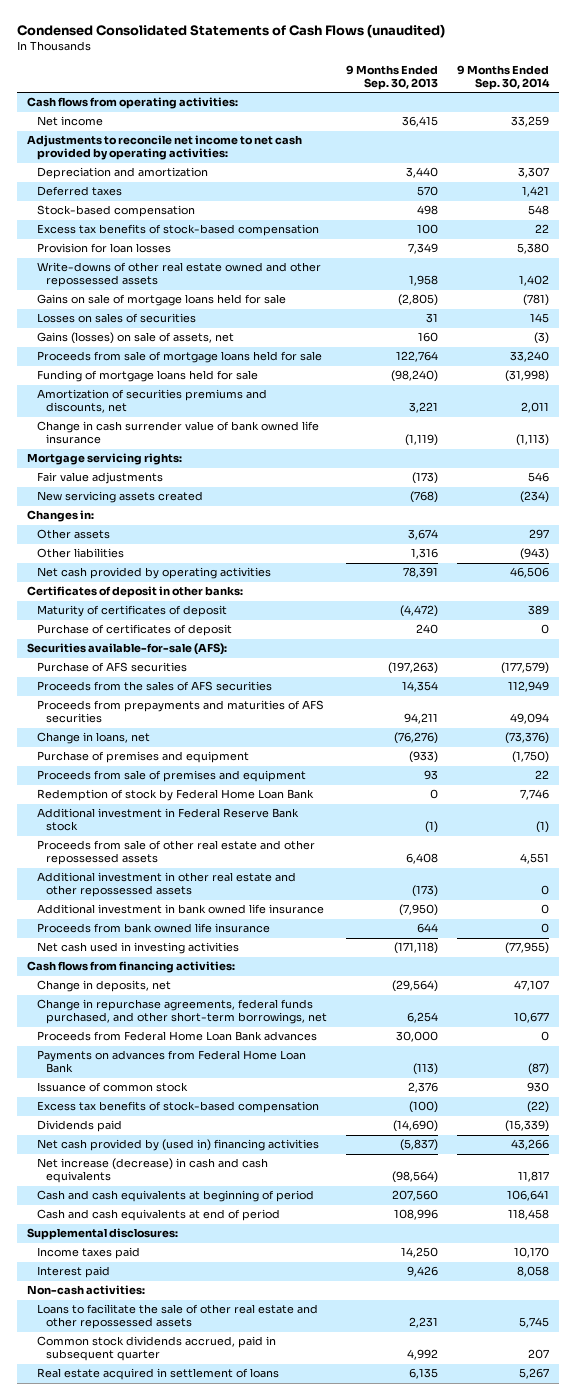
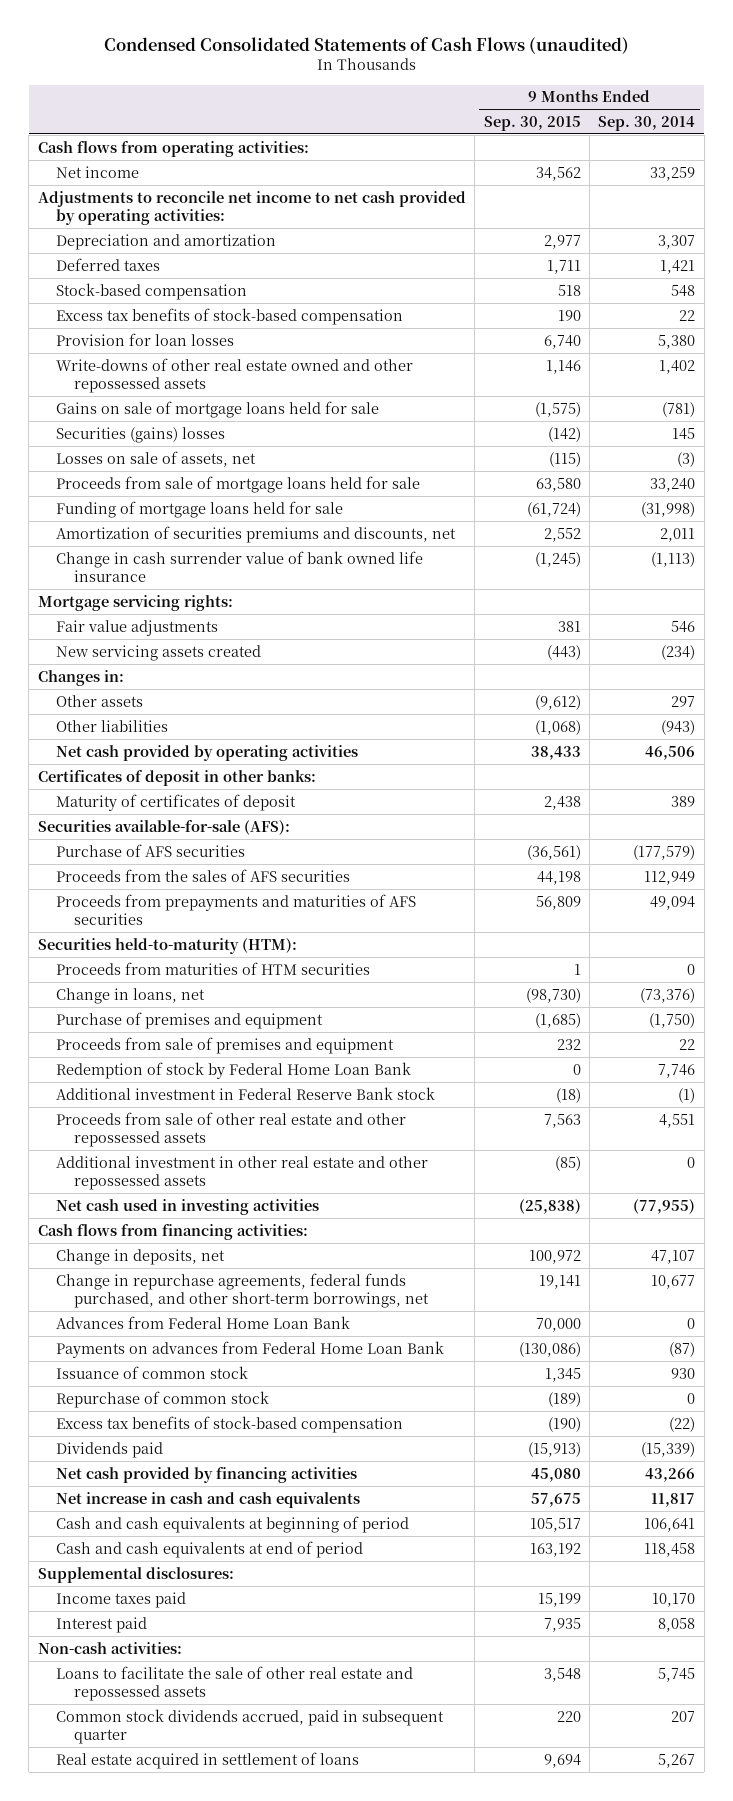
- | 9 Months Ended Sep. 30, 2013 | 9 Months Ended Sep. 30, 2014
+ | 9 Months Ended Sep. 30, 2015 | 9 Months Ended Sep. 30, 2014
- Losses on sales of securities | 31 | 145
- Gains (losses) on sale of assets, net | 160 | (3)
+ Securities (gains) losses | (142) | 145
+ Losses on sale of assets, net | (115) | (3)
- Purchase of certificates of deposit | 240 | 0
+ Securities held-to-maturity (HTM):
+ Proceeds from maturities of HTM securities | 1 | 0
- Additional investment in bank owned life insurance | (7,950) | 0
- Proceeds from bank owned life insurance | 644 | 0
- Proceeds from Federal Home Loan Bank advances | 30,000 | 0
+ Advances from Federal Home Loan Bank | 70,000 | 0
+ Repurchase of common stock | (189) | 0
- Net cash provided by (used in) financing activities | (5,837) | 43,266
- Net increase (decrease) in cash and cash equivalents | (98,564) | 11,817
+ Net cash provided by financing activities | 45,080 | 43,266
+ Net increase in cash and cash equivalents | 57,675 | 11,817
- Loans to facilitate the sale of other real estate and other repossessed assets | 2,231 | 5,745
+ Loans to facilitate the sale of other real estate and repossessed assets | 3,548 | 5,745

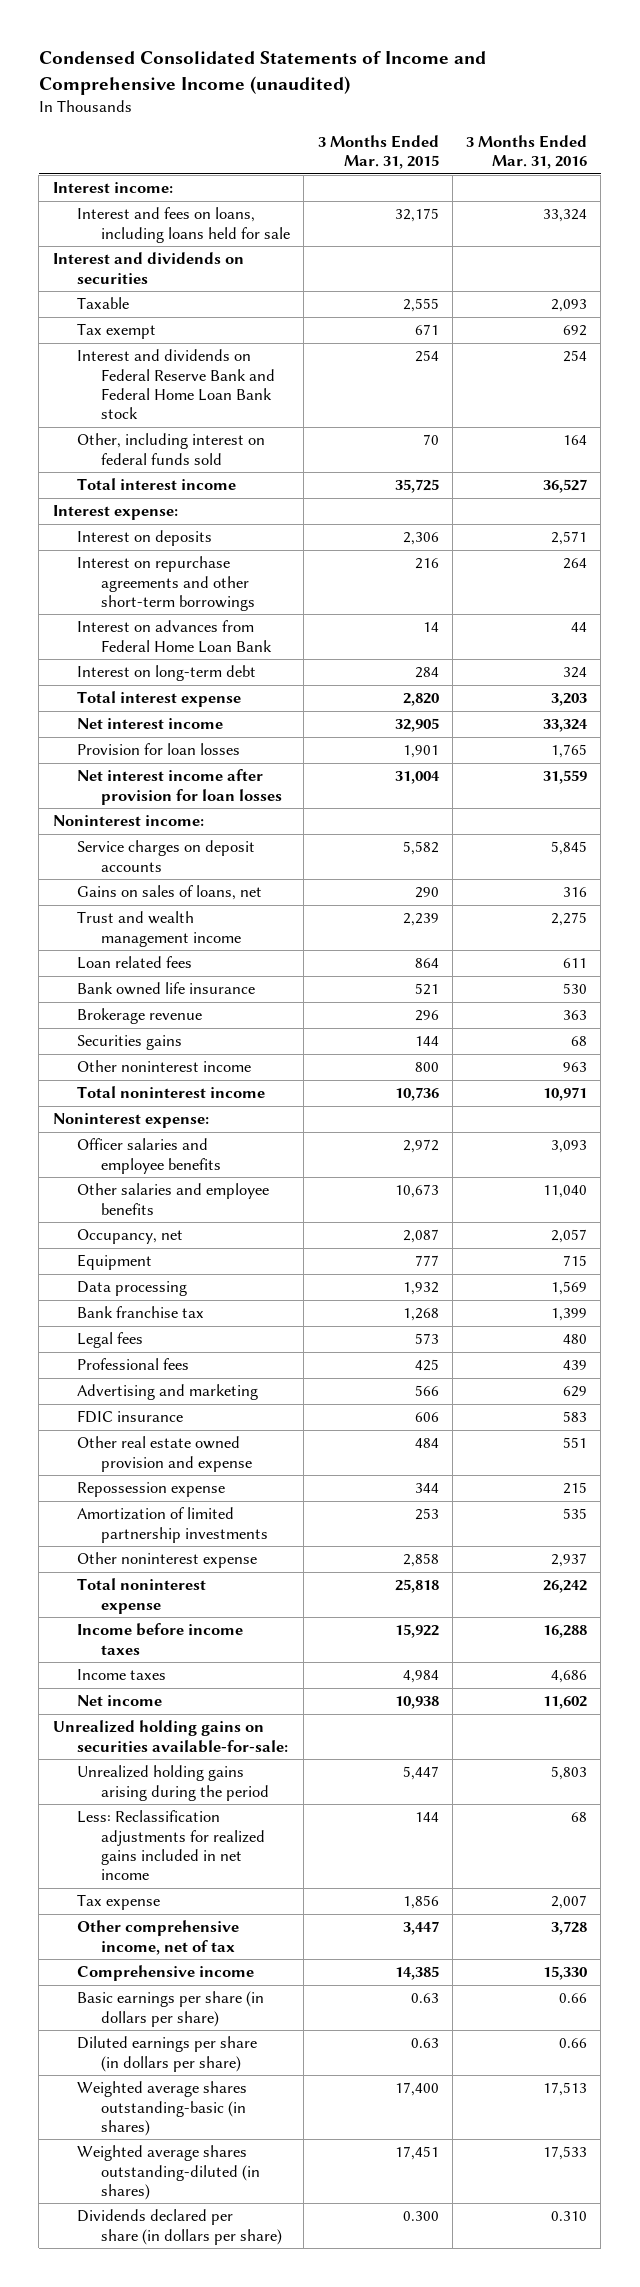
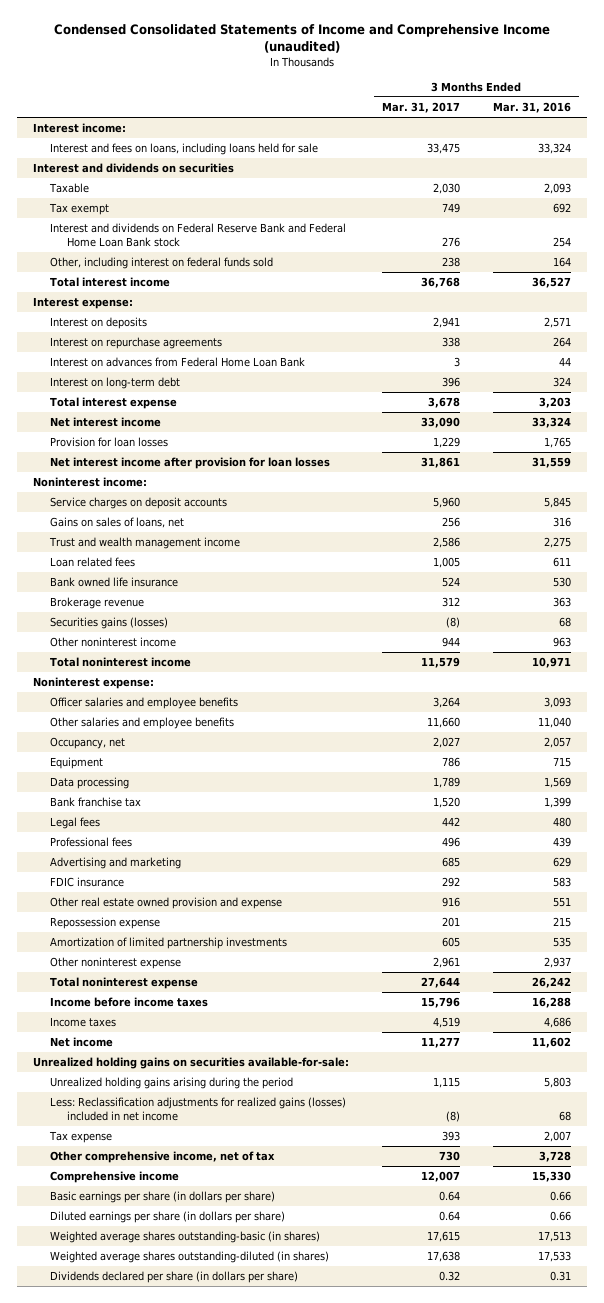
- | 3 Months Ended Mar. 31, 2015 | 3 Months Ended Mar. 31, 2016
+ | 3 Months Ended Mar. 31, 2017 | 3 Months Ended Mar. 31, 2016
- Interest on repurchase agreements and other short-term borrowings | 216 | 264
+ Interest on repurchase agreements | 338 | 264
- Securities gains | 144 | 68
+ Securities gains (losses) | (8) | 68
- Less: Reclassification adjustments for realized gains included in net income | 144 | 68
+ Less: Reclassification adjustments for realized gains (losses) included in net income | (8) | 68
- Dividends declared per share (in dollars per share) | 0.300 | 0.310
+ Dividends declared per share (in dollars per share) | 0.32 | 0.31

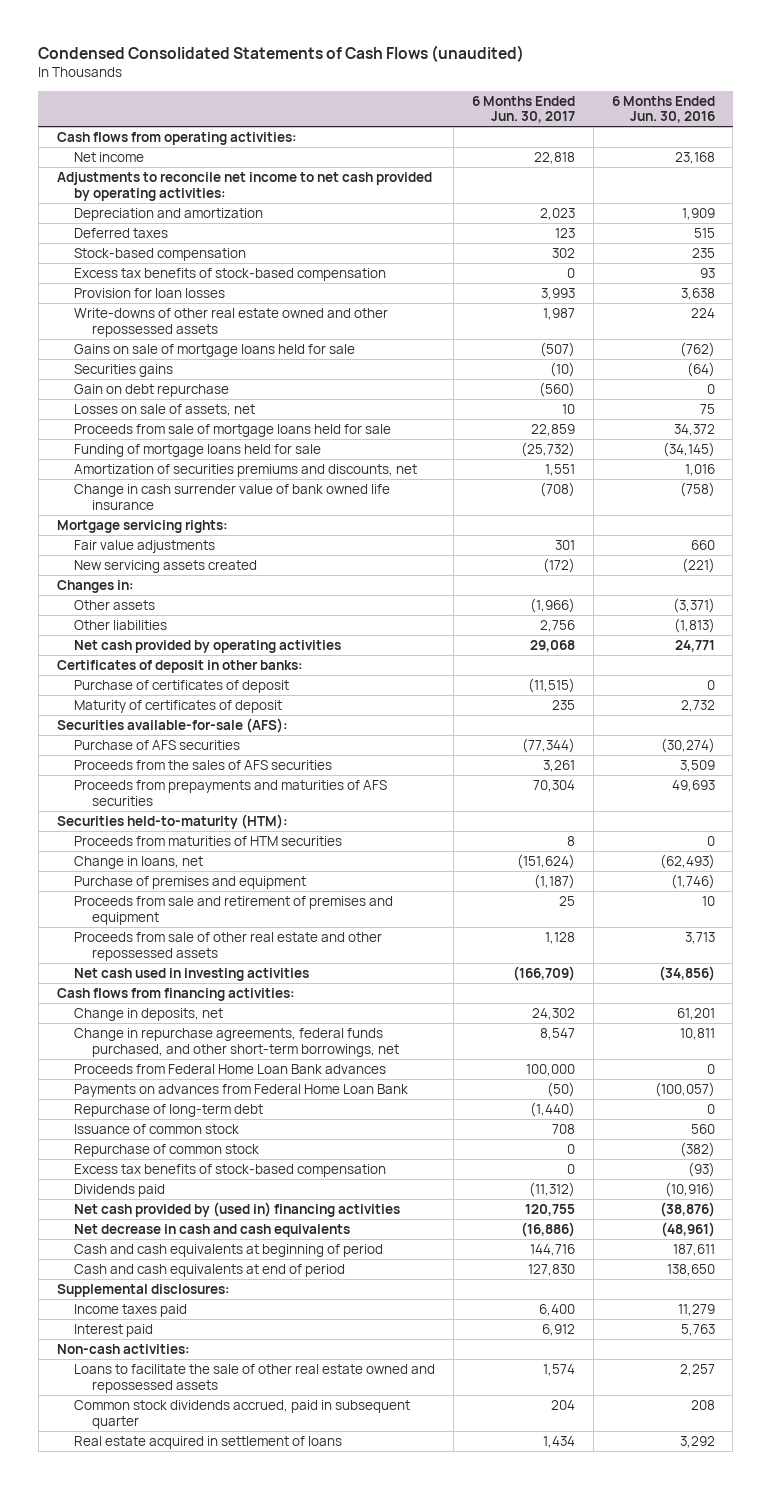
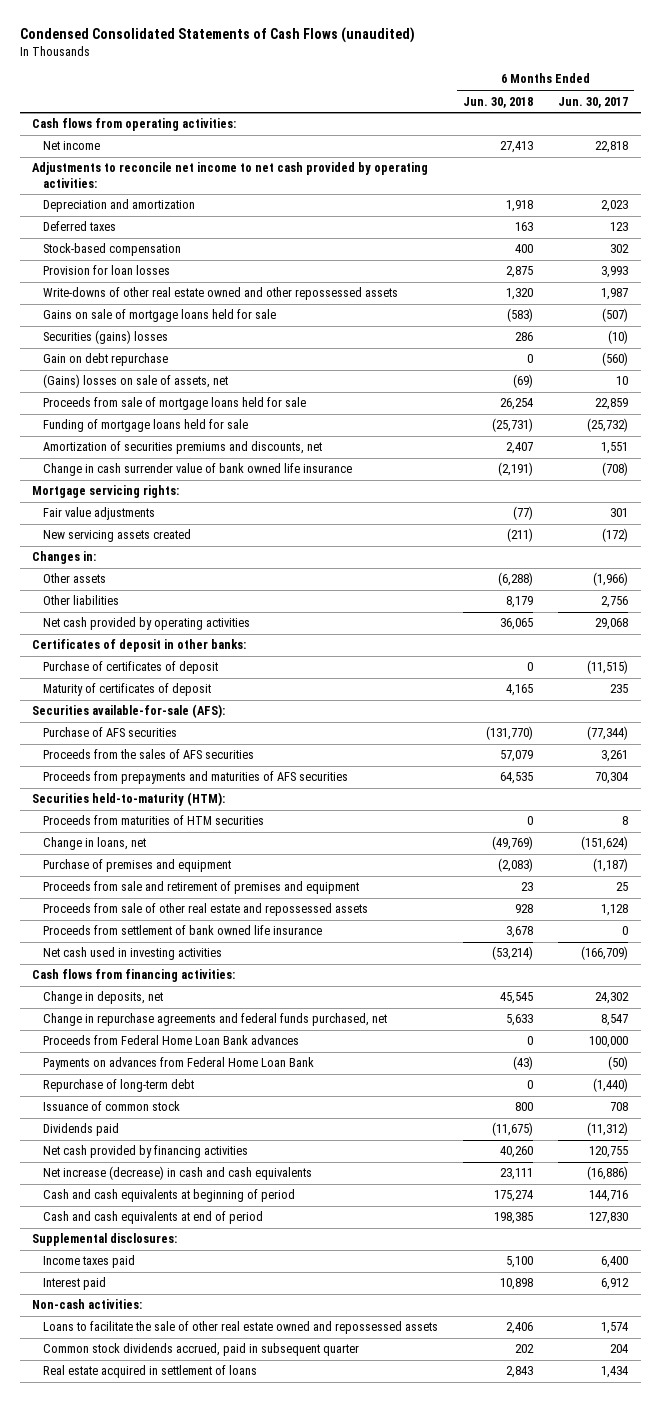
- | 6 Months Ended Jun. 30, 2017 | 6 Months Ended Jun. 30, 2016
+ | 6 Months Ended Jun. 30, 2018 | 6 Months Ended Jun. 30, 2017
- Excess tax benefits of stock-based compensation | 0 | 93
- Securities gains | (10) | (64)
+ Securities (gains) losses | 286 | (10)
- Losses on sale of assets, net | 10 | 75
+ (Gains) losses on sale of assets, net | (69) | 10
- Proceeds from sale of other real estate and other repossessed assets | 1,128 | 3,713
+ Proceeds from sale of other real estate and repossessed assets | 928 | 1,128
+ Proceeds from settlement of bank owned life insurance | 3,678 | 0
- Change in repurchase agreements, federal funds purchased, and other short-term borrowings, net | 8,547 | 10,811
+ Change in repurchase agreements and federal funds purchased, net | 5,633 | 8,547
- Repurchase of common stock | 0 | (382)
- Excess tax benefits of stock-based compensation | 0 | (93)
- Net cash provided by (used in) financing activities | 120,755 | (38,876)
- Net decrease in cash and cash equivalents | (16,886) | (48,961)
+ Net cash provided by financing activities | 40,260 | 120,755
+ Net increase (decrease) in cash and cash equivalents | 23,111 | (16,886)

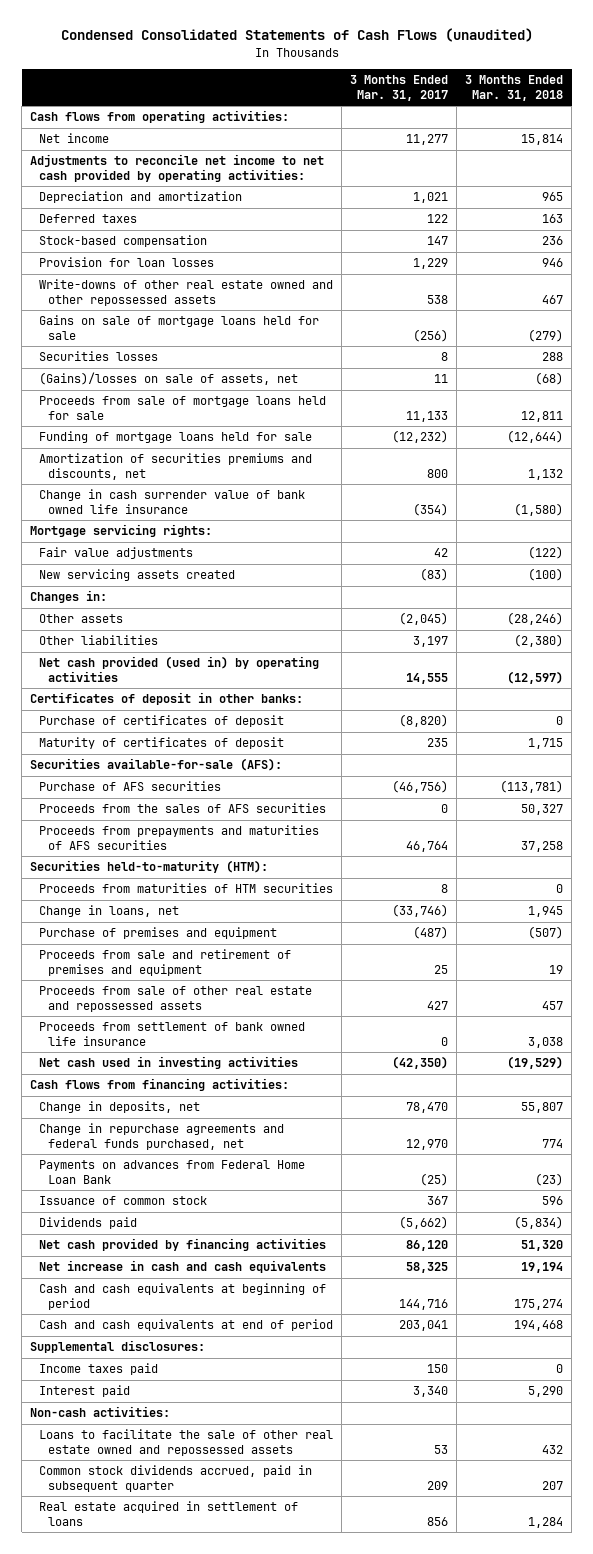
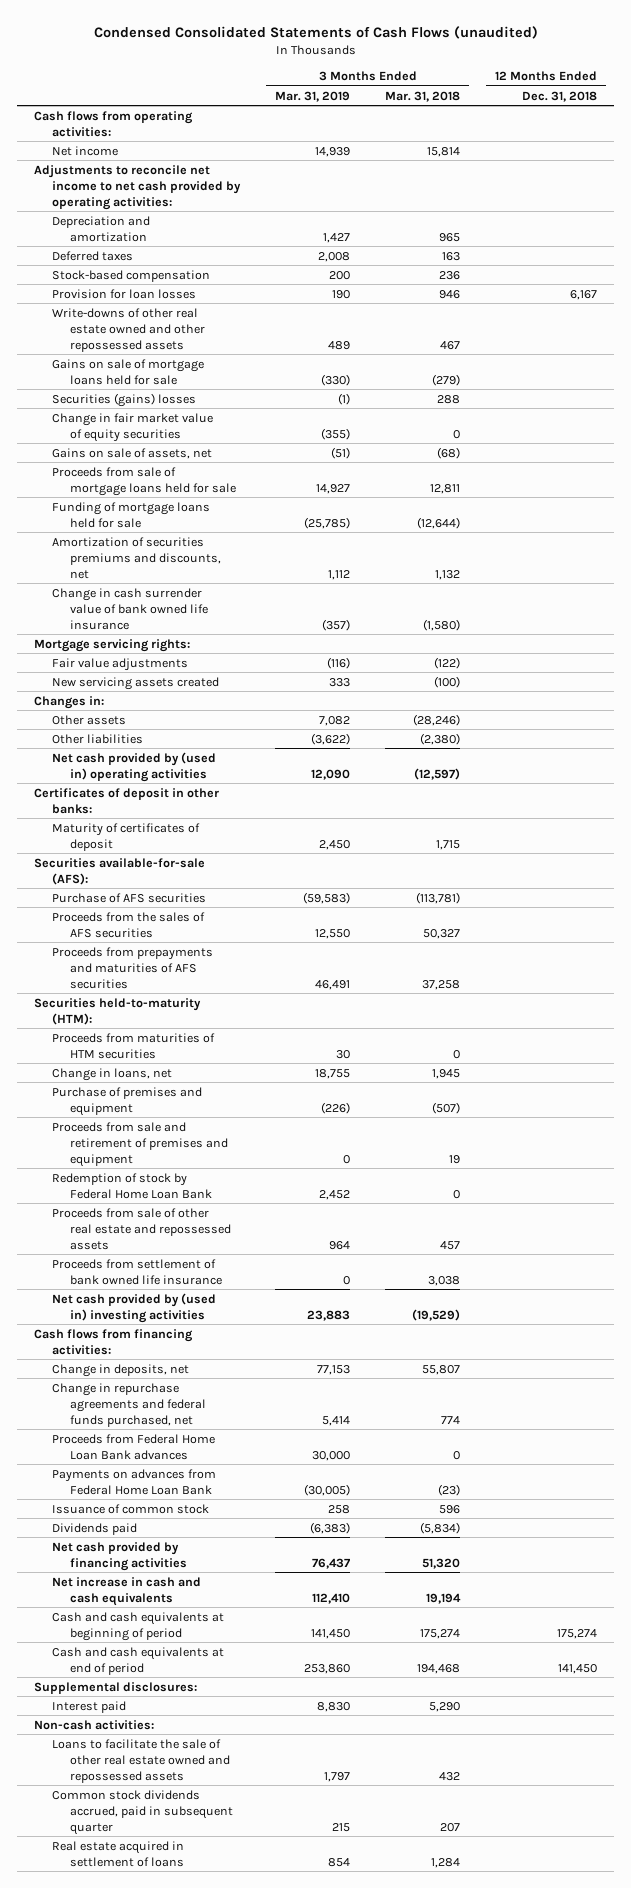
- | 3 Months Ended Mar. 31, 2017 | 3 Months Ended Mar. 31, 2018
+ | 3 Months Ended Mar. 31, 2019 | 3 Months Ended Mar. 31, 2018 | 12 Months Ended Dec. 31, 2018
- Securities losses | 8 | 288
- (Gains)/losses on sale of assets, net | 11 | (68)
+ Securities (gains) losses | (1) | 288 |
+ Change in fair market value of equity securities | (355) | 0 |
+ Gains on sale of assets, net | (51) | (68) |
- Net cash provided (used in) by operating activities | 14,555 | (12,597)
+ Net cash provided by (used in) operating activities | 12,090 | (12,597) |
- Purchase of certificates of deposit | (8,820) | 0
+ Redemption of stock by Federal Home Loan Bank | 2,452 | 0 |
- Net cash used in investing activities | (42,350) | (19,529)
+ Net cash provided by (used in) investing activities | 23,883 | (19,529) |
+ Proceeds from Federal Home Loan Bank advances | 30,000 | 0 |
- Income taxes paid | 150 | 0

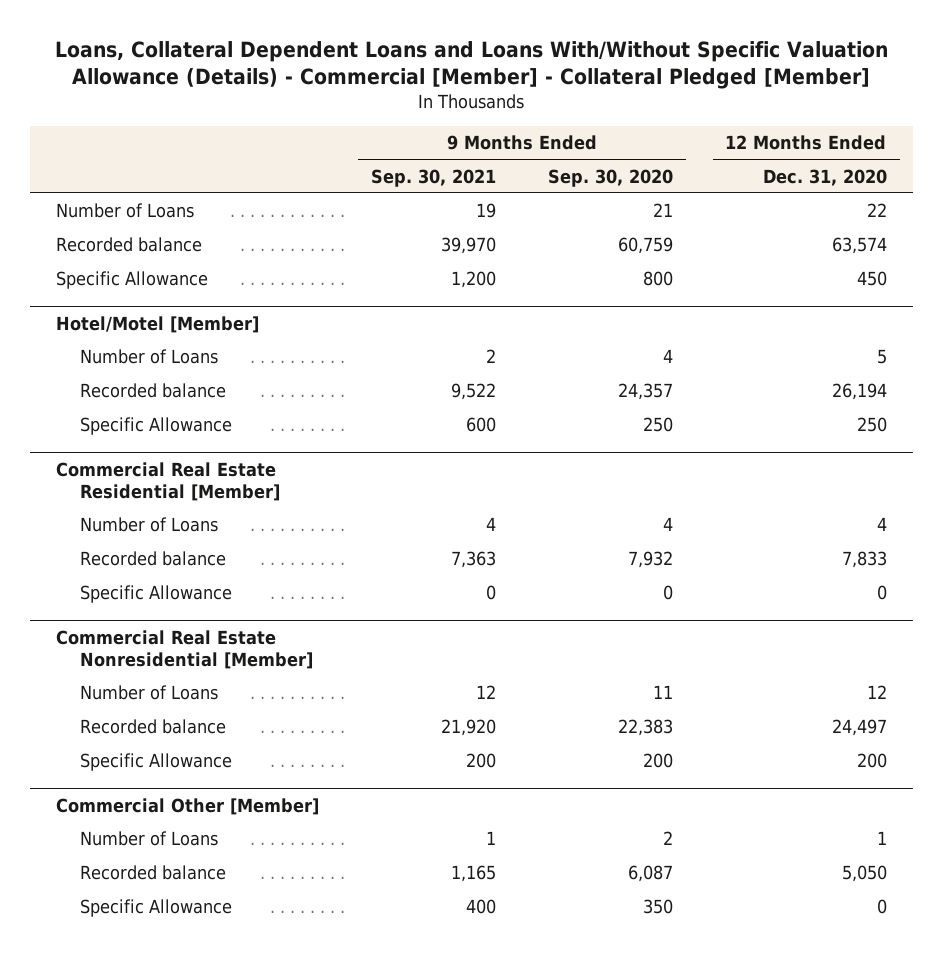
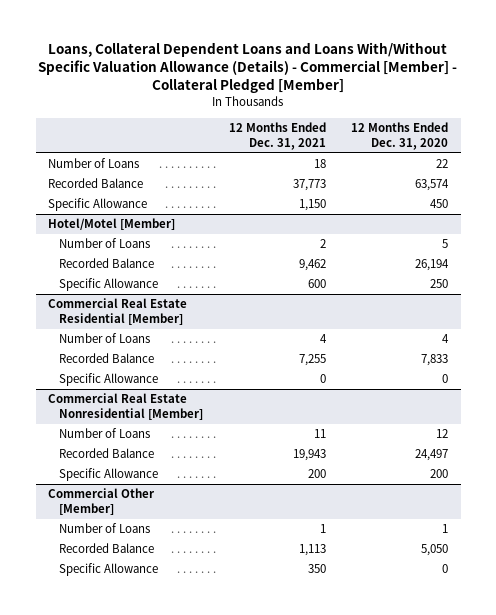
- | 9 Months Ended Sep. 30, 2021 | 9 Months Ended Sep. 30, 2020 | 12 Months Ended Dec. 31, 2020
+ | 12 Months Ended Dec. 31, 2021 | 12 Months Ended Dec. 31, 2020
- Recorded balance | 39,970 | 60,759 | 63,574
+ Recorded Balance | 37,773 | 63,574
@ Hotel/Motel [Member]
- Recorded balance | 9,522 | 24,357 | 26,194
+ Recorded Balance | 9,462 | 26,194
@ Commercial Real Estate Residential [Member]
- Recorded balance | 7,363 | 7,932 | 7,833
+ Recorded Balance | 7,255 | 7,833
@ Commercial Real Estate Nonresidential [Member]
- Recorded balance | 21,920 | 22,383 | 24,497
+ Recorded Balance | 19,943 | 24,497
@ Commercial Other [Member]
- Recorded balance | 1,165 | 6,087 | 5,050
+ Recorded Balance | 1,113 | 5,050

